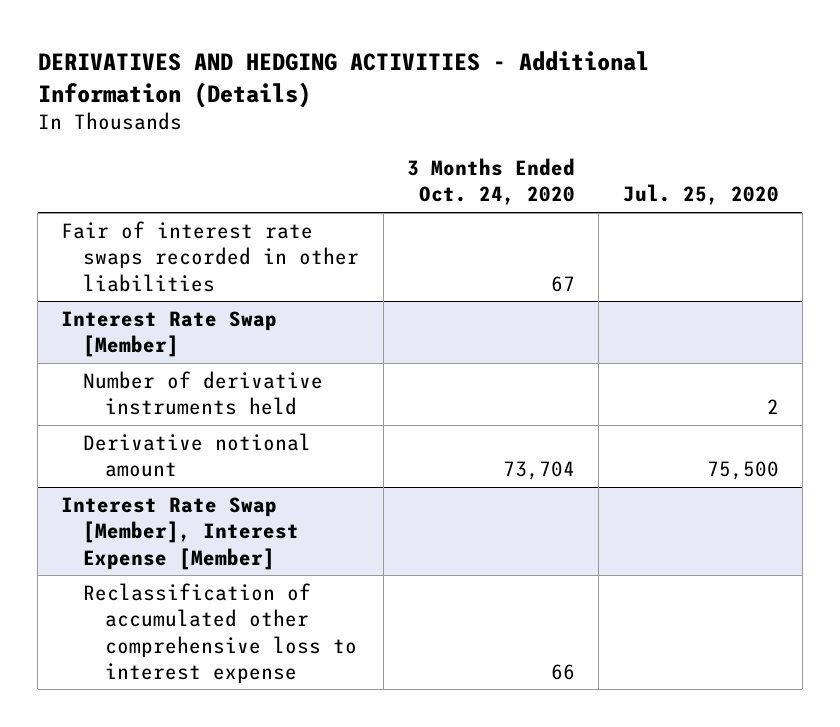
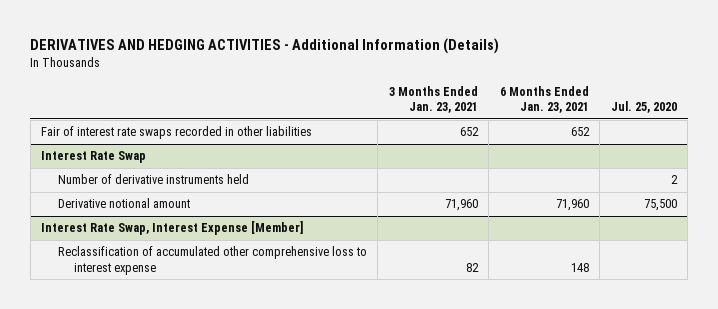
- | 3 Months Ended Oct. 24, 2020 | Jul. 25, 2020
+ | 3 Months Ended Jan. 23, 2021 | 6 Months Ended Jan. 23, 2021 | Jul. 25, 2020
- Interest Rate Swap [Member]
+ Interest Rate Swap
- Interest Rate Swap [Member], Interest Expense [Member]
+ Interest Rate Swap, Interest Expense [Member]

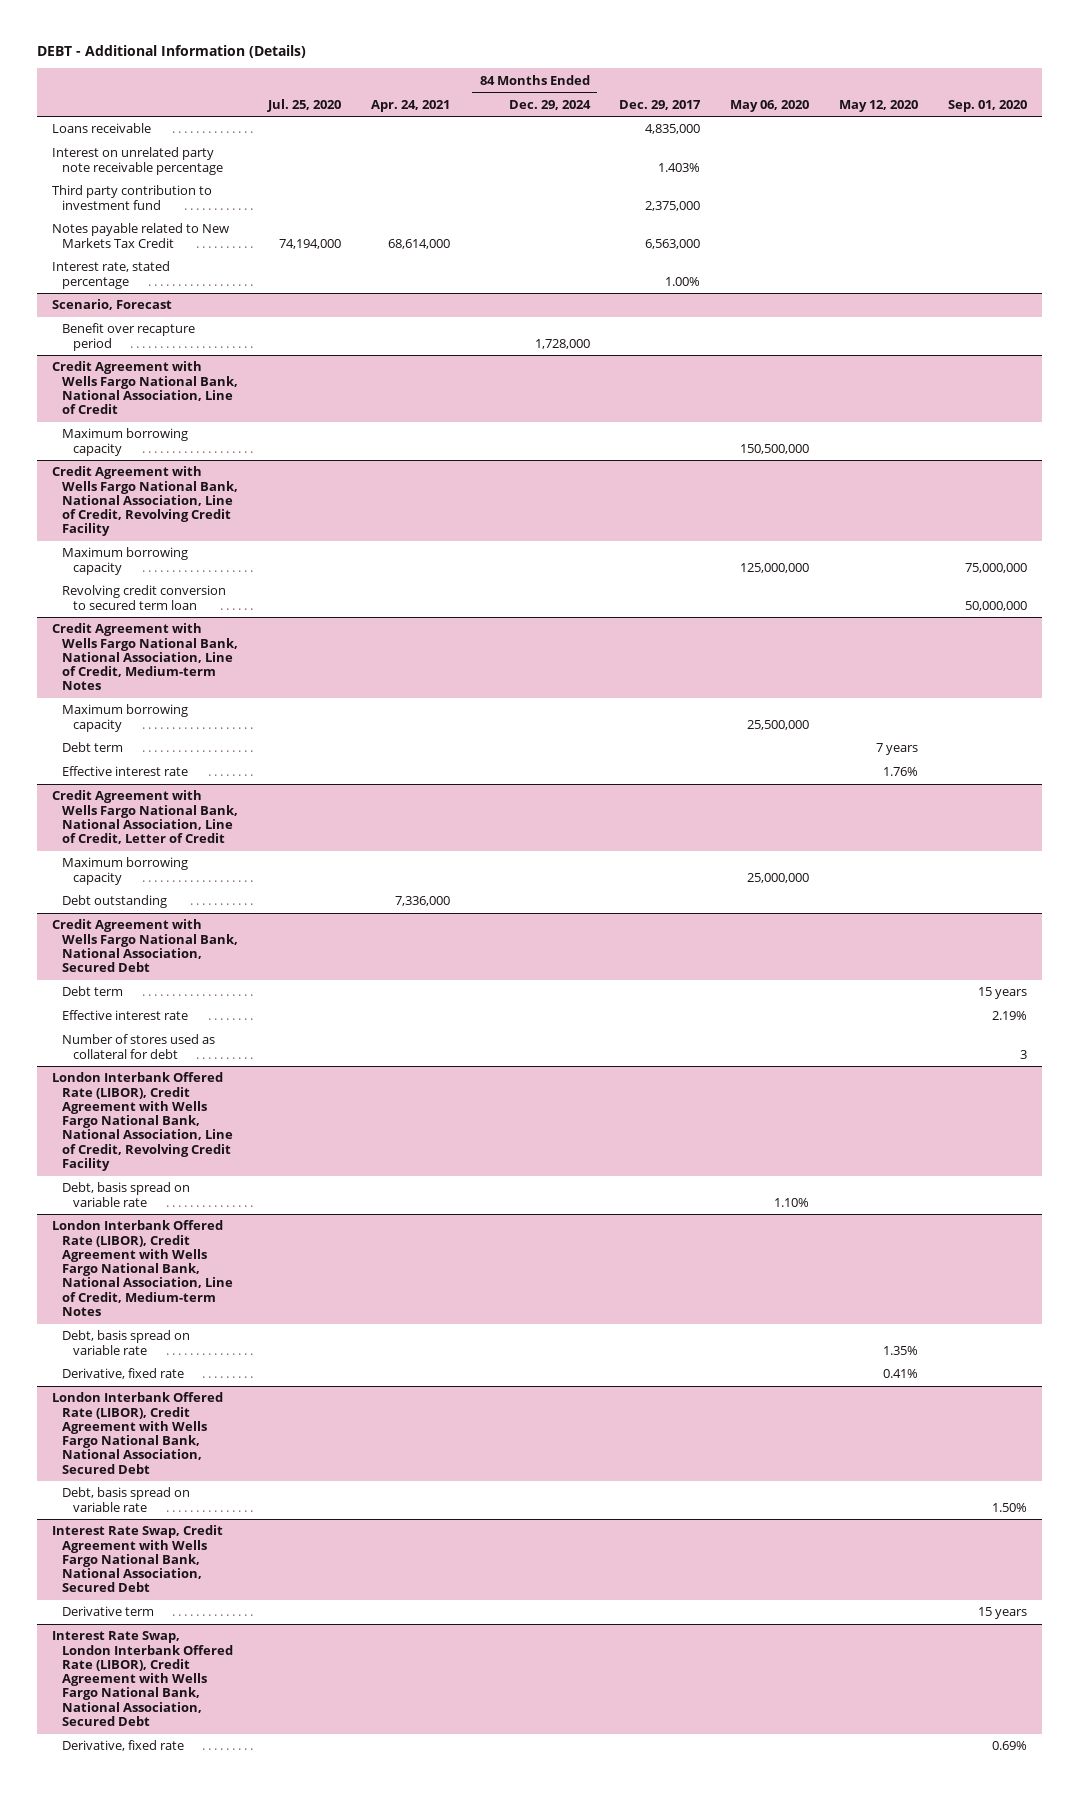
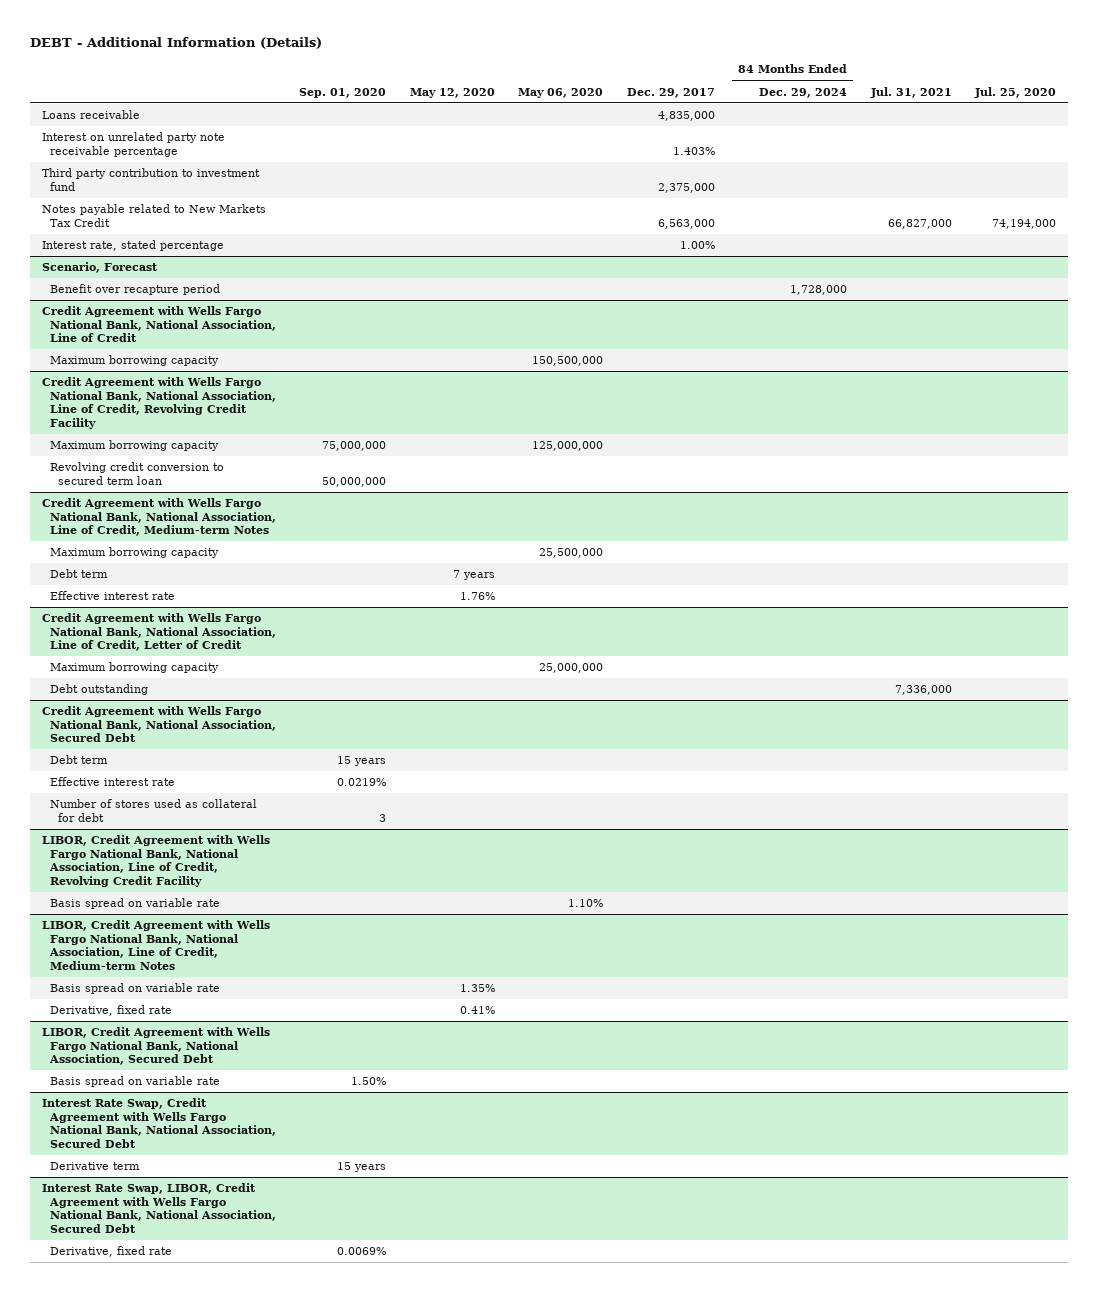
- | Jul. 25, 2020 | Apr. 24, 2021 | 84 Months Ended Dec. 29, 2024 | Dec. 29, 2017 | May 06, 2020 | May 12, 2020 | Sep. 01, 2020
+ | Sep. 01, 2020 | May 12, 2020 | May 06, 2020 | Dec. 29, 2017 | 84 Months Ended Dec. 29, 2024 | Jul. 31, 2021 | Jul. 25, 2020
@ Credit Agreement with Wells Fargo National Bank, National Association, Secured Debt
- Effective interest rate | | | | | | | 2.19%
+ Effective interest rate | 0.0219% | | | | | |
- London Interbank Offered Rate (LIBOR), Credit Agreement with Wells Fargo National Bank, National Association, Line of Credit, Revolving Credit Facility
- Debt, basis spread on variable rate | | | | | 1.10% | |
- London Interbank Offered Rate (LIBOR), Credit Agreement with Wells Fargo National Bank, National Association, Line of Credit, Medium-term Notes
- Debt, basis spread on variable rate | | | | | | 1.35% |
+ LIBOR, Credit Agreement with Wells Fargo National Bank, National Association, Line of Credit, Revolving Credit Facility
+ Basis spread on variable rate | | | 1.10% | | | |
+ LIBOR, Credit Agreement with Wells Fargo National Bank, National Association, Line of Credit, Medium-term Notes
+ Basis spread on variable rate | | 1.35% | | | | |
- London Interbank Offered Rate (LIBOR), Credit Agreement with Wells Fargo National Bank, National Association, Secured Debt
- Debt, basis spread on variable rate | | | | | | | 1.50%
+ LIBOR, Credit Agreement with Wells Fargo National Bank, National Association, Secured Debt
+ Basis spread on variable rate | 1.50% | | | | | |
- Interest Rate Swap, London Interbank Offered Rate (LIBOR), Credit Agreement with Wells Fargo National Bank, National Association, Secured Debt
- Derivative, fixed rate | | | | | | | 0.69%
+ Interest Rate Swap, LIBOR, Credit Agreement with Wells Fargo National Bank, National Association, Secured Debt
+ Derivative, fixed rate | 0.0069% | | | | | |

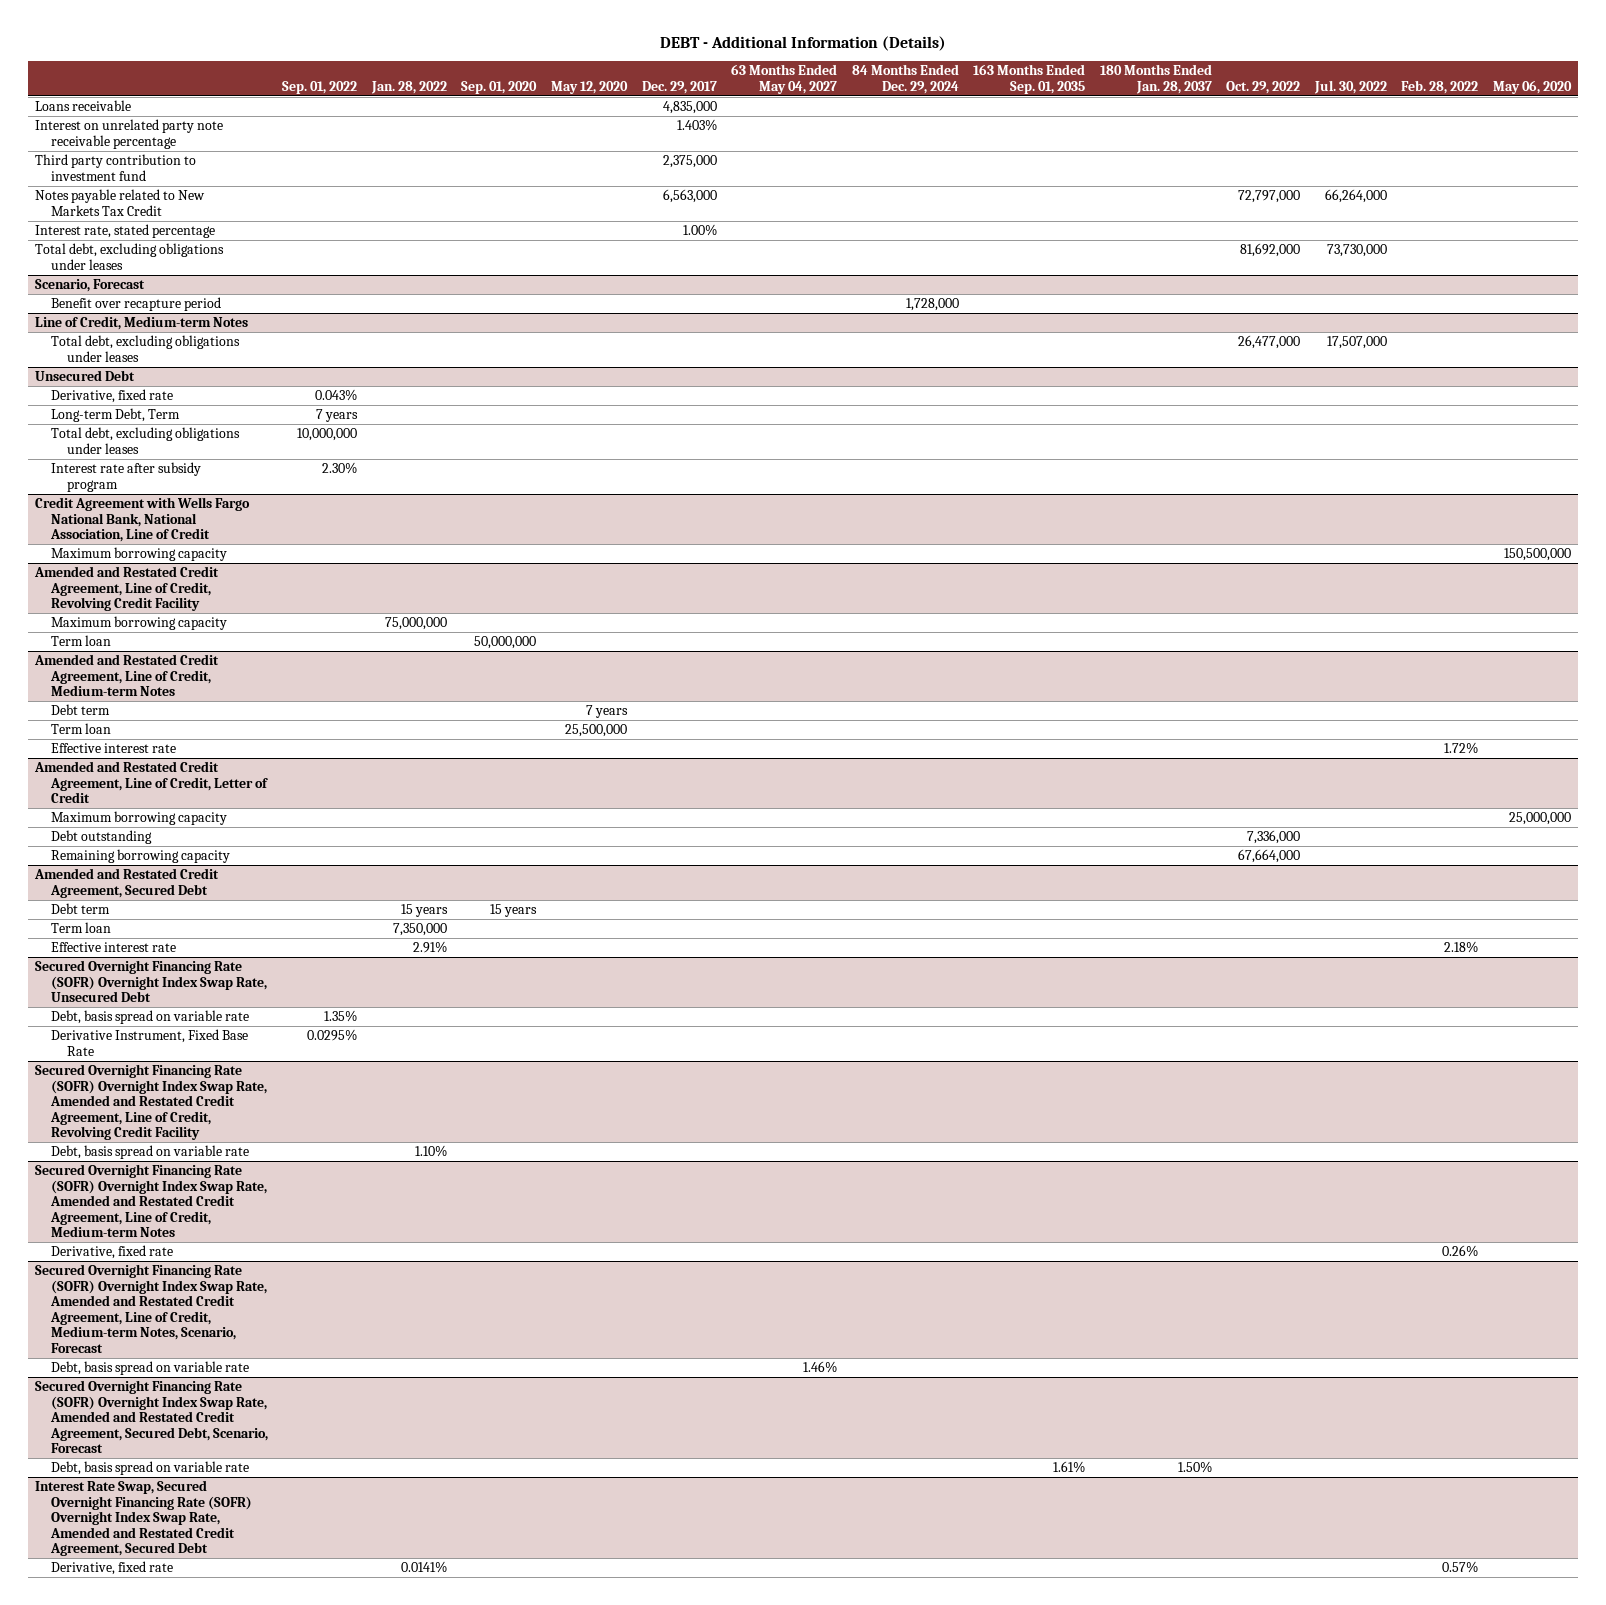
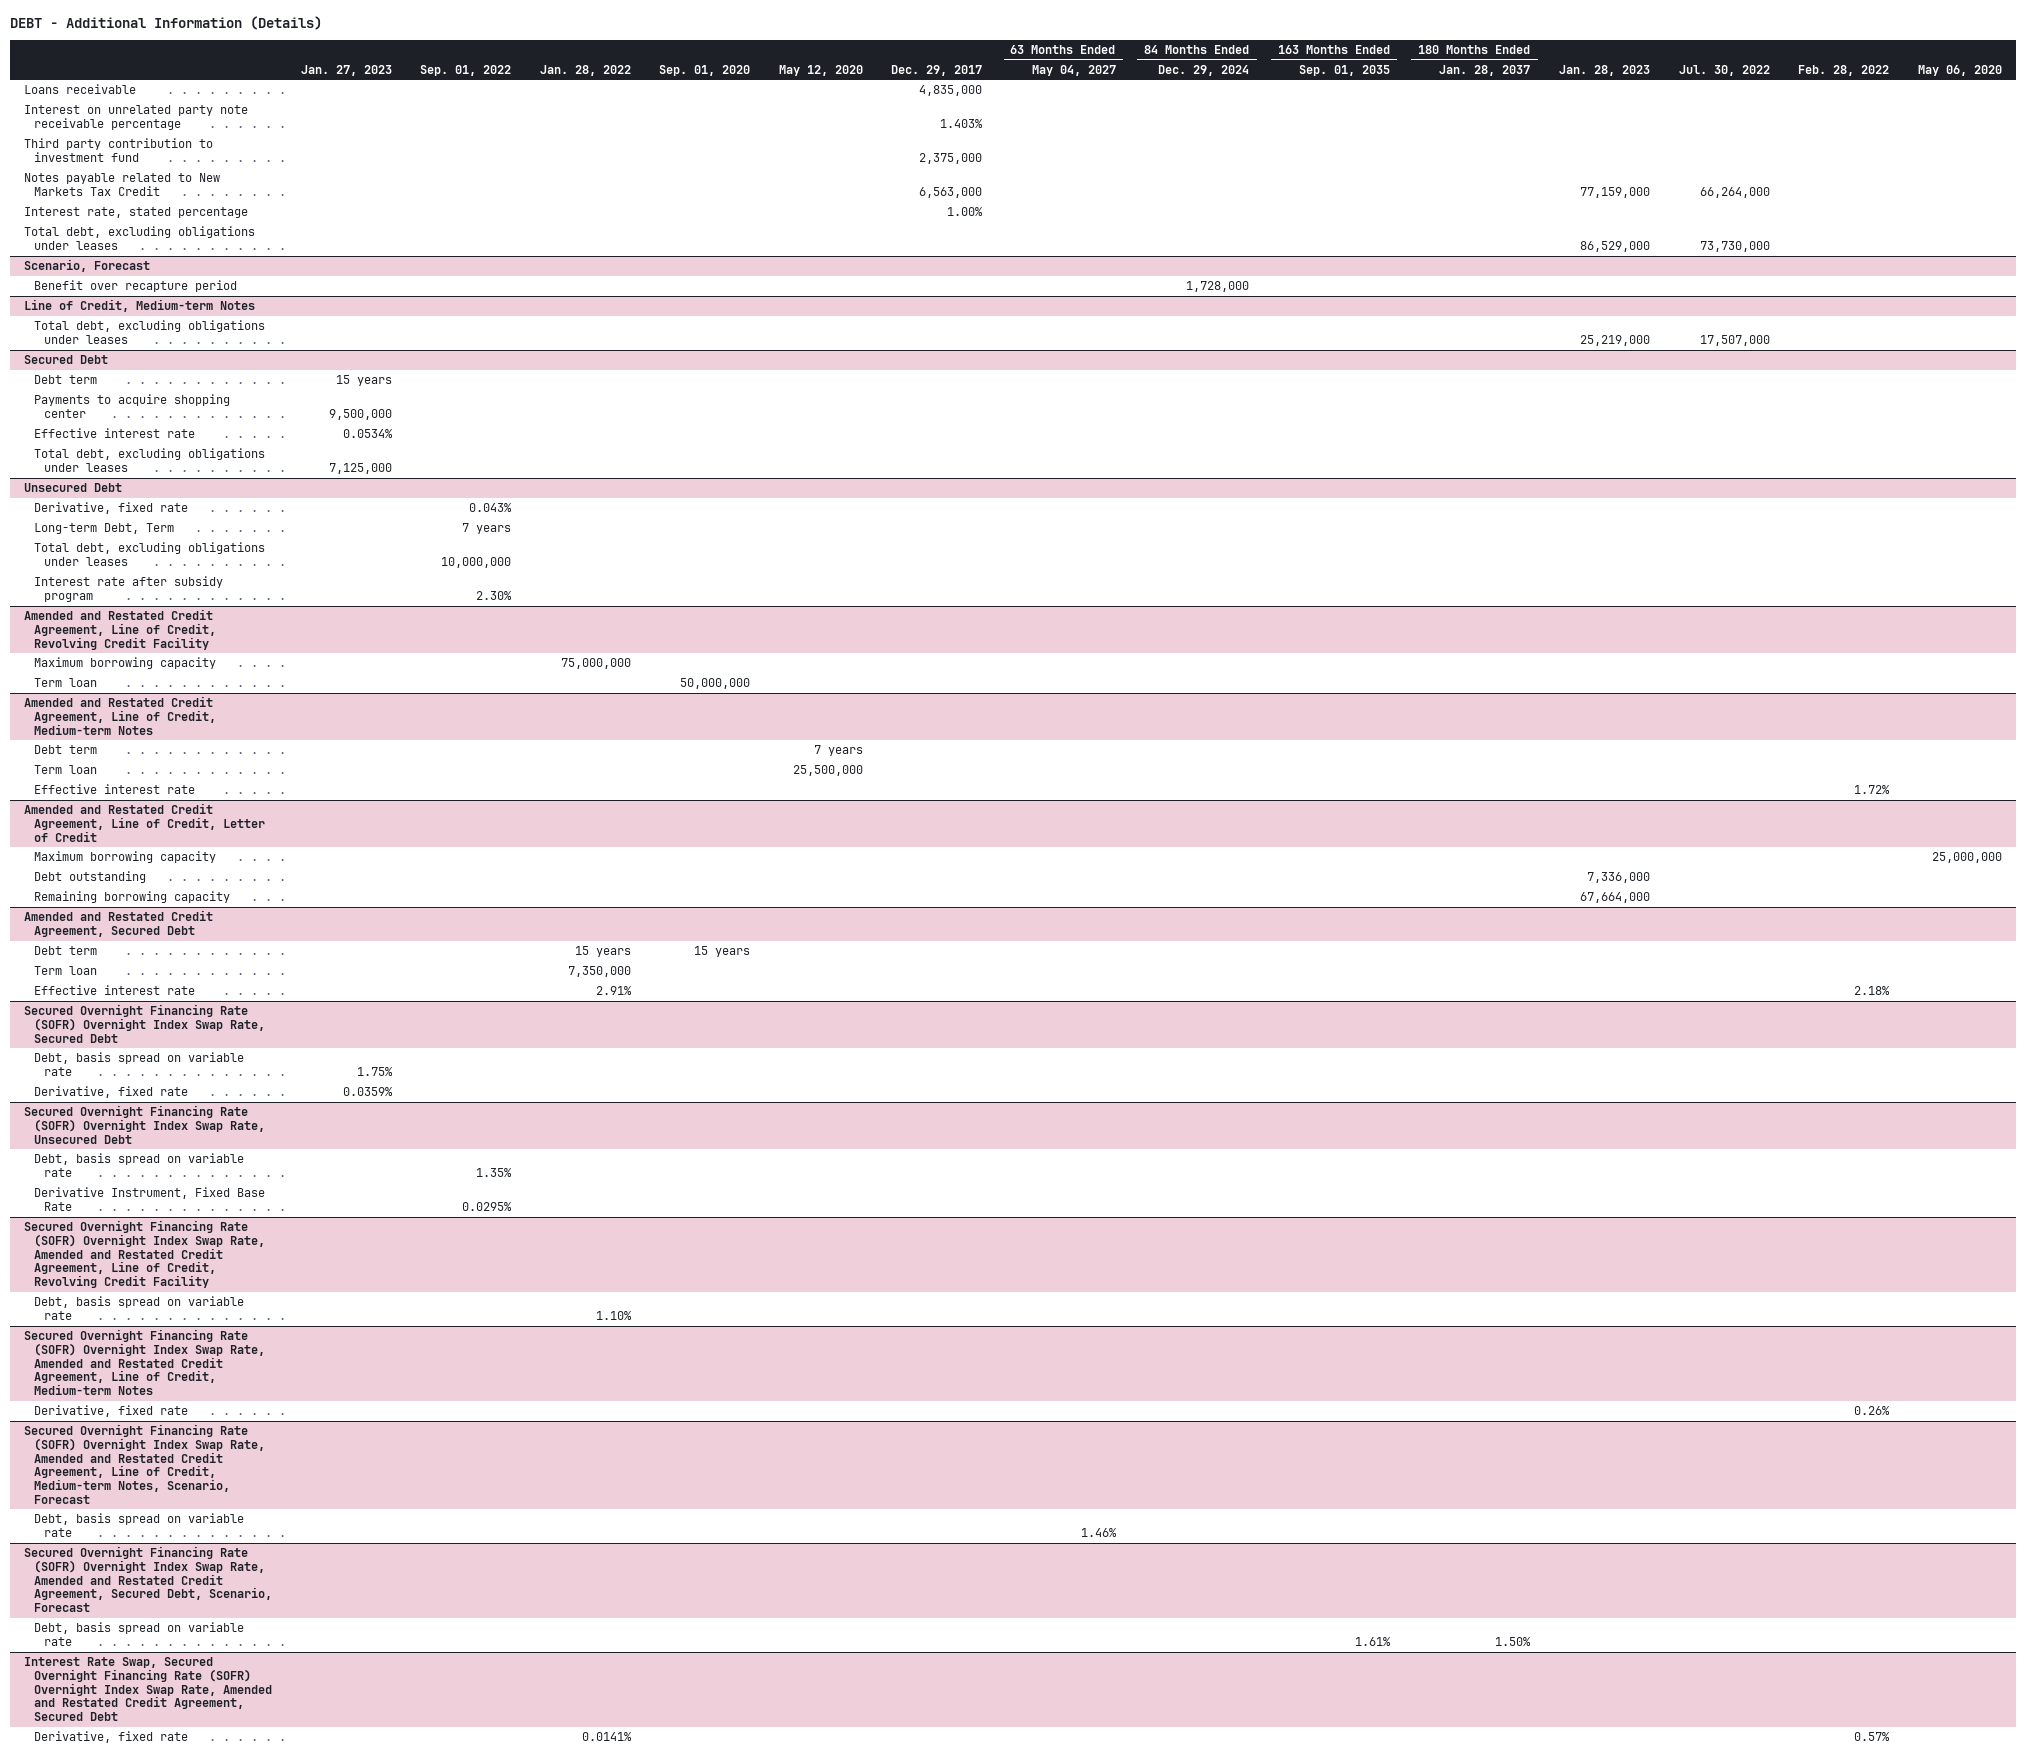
- | Sep. 01, 2022 | Jan. 28, 2022 | Sep. 01, 2020 | May 12, 2020 | Dec. 29, 2017 | 63 Months Ended May 04, 2027 | 84 Months Ended Dec. 29, 2024 | 163 Months Ended Sep. 01, 2035 | 180 Months Ended Jan. 28, 2037 | Oct. 29, 2022 | Jul. 30, 2022 | Feb. 28, 2022 | May 06, 2020
+ | Jan. 27, 2023 | Sep. 01, 2022 | Jan. 28, 2022 | Sep. 01, 2020 | May 12, 2020 | Dec. 29, 2017 | 63 Months Ended May 04, 2027 | 84 Months Ended Dec. 29, 2024 | 163 Months Ended Sep. 01, 2035 | 180 Months Ended Jan. 28, 2037 | Jan. 28, 2023 | Jul. 30, 2022 | Feb. 28, 2022 | May 06, 2020
+ Secured Debt
+ Debt term | 15 years | | | | | | | | | | | | |
+ Payments to acquire shopping center | 9,500,000 | | | | | | | | | | | | |
+ Effective interest rate | 0.0534% | | | | | | | | | | | | |
+ Total debt, excluding obligations under leases | 7,125,000 | | | | | | | | | | | | |
- Credit Agreement with Wells Fargo National Bank, National Association, Line of Credit
- Maximum borrowing capacity | | | | | | | | | | | | | 150,500,000
+ Secured Overnight Financing Rate (SOFR) Overnight Index Swap Rate, Secured Debt
+ Debt, basis spread on variable rate | 1.75% | | | | | | | | | | | | |
+ Derivative, fixed rate | 0.0359% | | | | | | | | | | | | |

